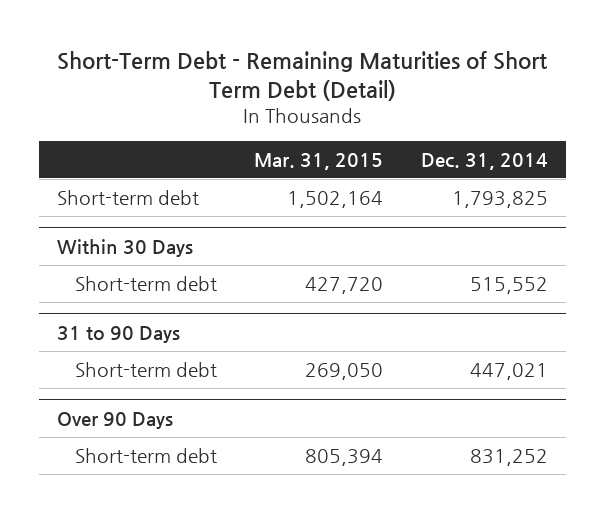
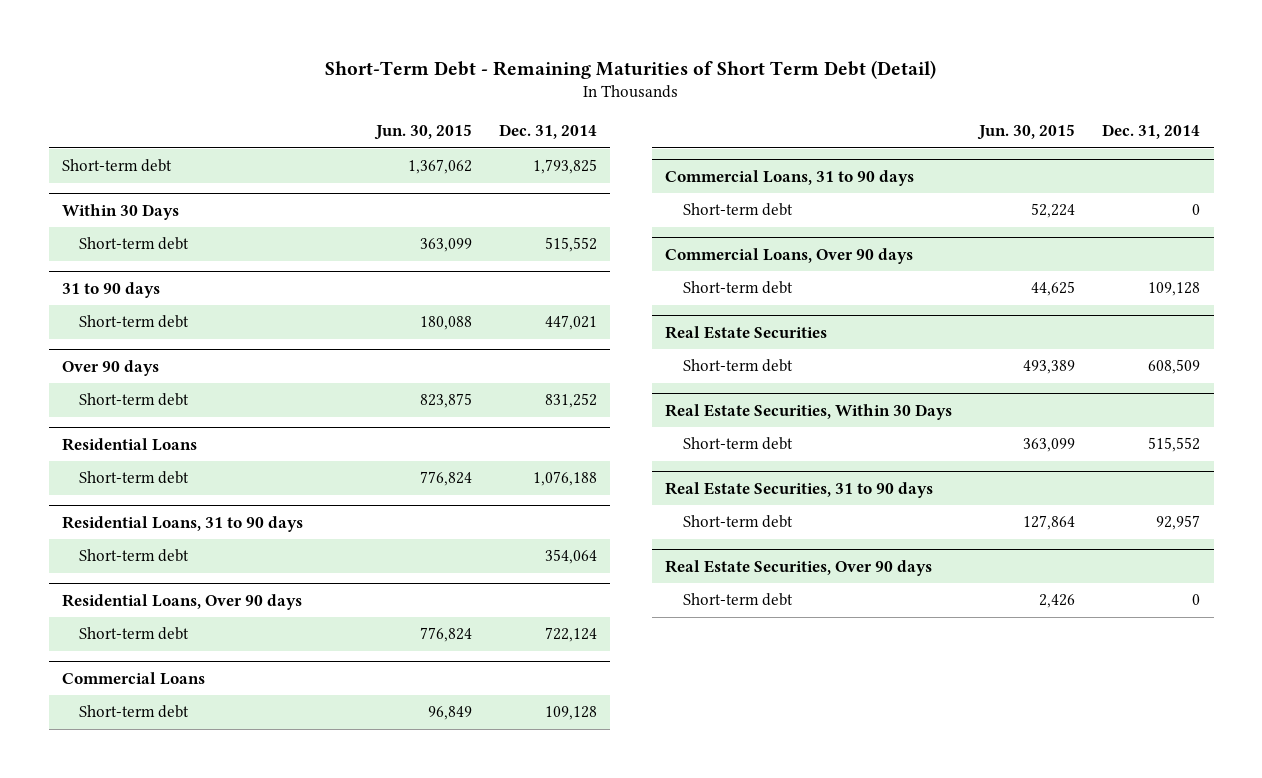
- | Mar. 31, 2015 | Dec. 31, 2014
+ | Jun. 30, 2015 | Dec. 31, 2014
- 31 to 90 Days
+ 31 to 90 days
- Over 90 Days
+ Over 90 days
+ Residential Loans
+ Short-term debt | 776,824 | 1,076,188
+ Residential Loans, 31 to 90 days
+ Short-term debt | | 354,064
+ Residential Loans, Over 90 days
+ Short-term debt | 776,824 | 722,124
+ Commercial Loans
+ Short-term debt | 96,849 | 109,128
+ Commercial Loans, 31 to 90 days
+ Short-term debt | 52,224 | 0
+ Commercial Loans, Over 90 days
+ Short-term debt | 44,625 | 109,128
+ Real Estate Securities
+ Short-term debt | 493,389 | 608,509
+ Real Estate Securities, Within 30 Days
+ Short-term debt | 363,099 | 515,552
+ Real Estate Securities, 31 to 90 days
+ Short-term debt | 127,864 | 92,957
+ Real Estate Securities, Over 90 days
+ Short-term debt | 2,426 | 0

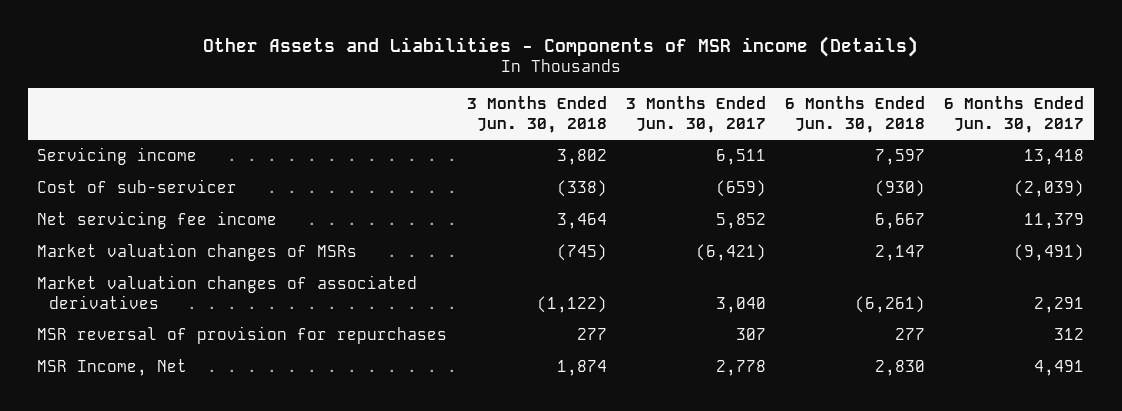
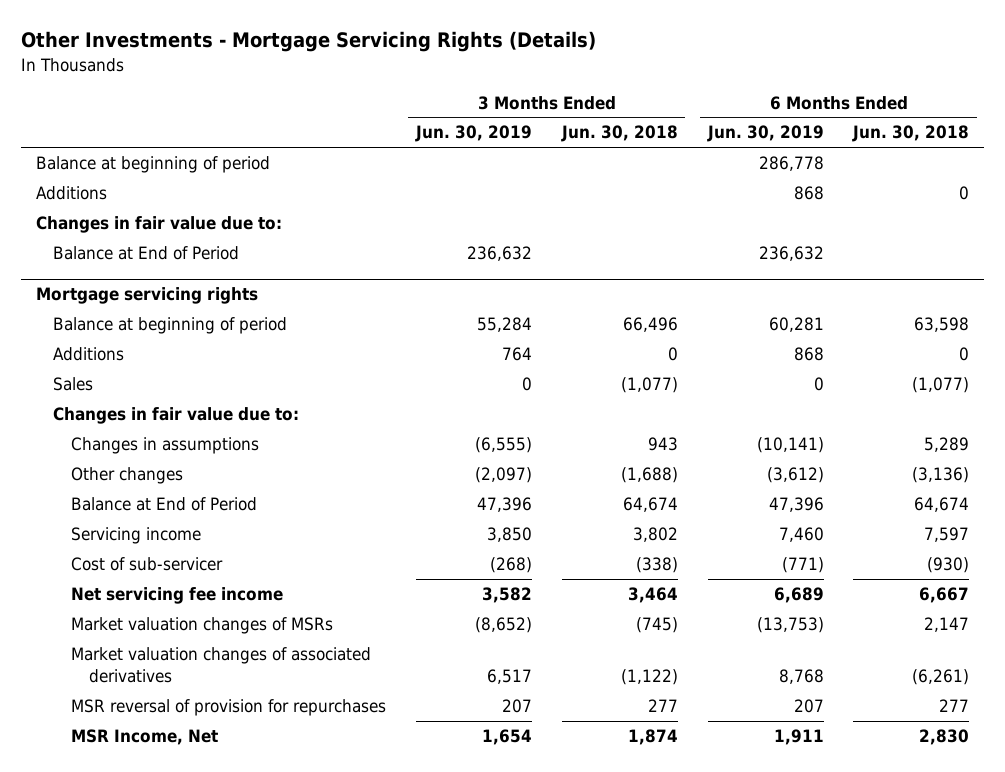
- Other Assets and Liabilities - Components of MSR income (Details)
+ Other Investments - Mortgage Servicing Rights (Details)
- | 3 Months Ended Jun. 30, 2018 | 3 Months Ended Jun. 30, 2017 | 6 Months Ended Jun. 30, 2018 | 6 Months Ended Jun. 30, 2017
+ | 3 Months Ended Jun. 30, 2019 | 3 Months Ended Jun. 30, 2018 | 6 Months Ended Jun. 30, 2019 | 6 Months Ended Jun. 30, 2018
+ Balance at beginning of period | | | 286,778 |
+ Additions | | | 868 | 0
+ Changes in fair value due to:
+ Balance at End of Period | 236,632 | | 236,632 |
+ Mortgage servicing rights
+ Balance at beginning of period | 55,284 | 66,496 | 60,281 | 63,598
+ Additions | 764 | 0 | 868 | 0
+ Sales | 0 | (1,077) | 0 | (1,077)
+ Changes in fair value due to:
+ Changes in assumptions | (6,555) | 943 | (10,141) | 5,289
+ Other changes | (2,097) | (1,688) | (3,612) | (3,136)
+ Balance at End of Period | 47,396 | 64,674 | 47,396 | 64,674

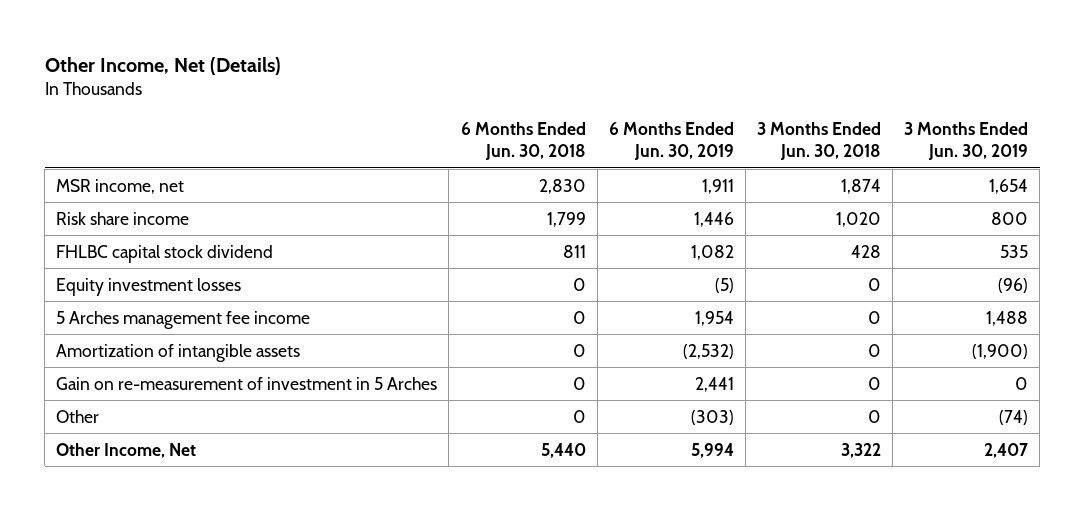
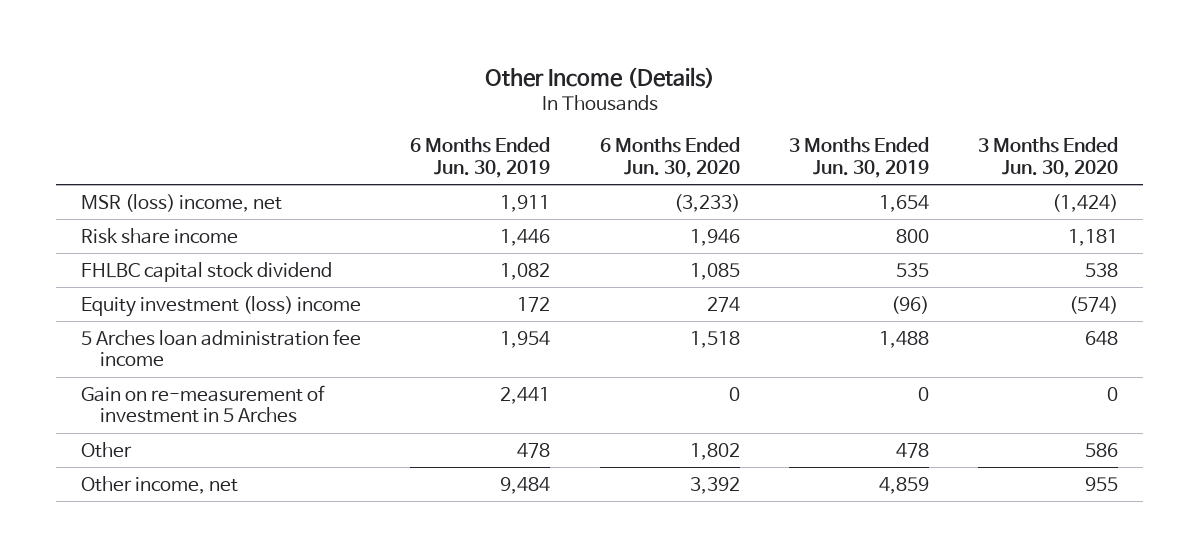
- Other Income, Net (Details)
+ Other Income (Details)
- | 6 Months Ended Jun. 30, 2018 | 6 Months Ended Jun. 30, 2019 | 3 Months Ended Jun. 30, 2018 | 3 Months Ended Jun. 30, 2019
+ | 6 Months Ended Jun. 30, 2019 | 6 Months Ended Jun. 30, 2020 | 3 Months Ended Jun. 30, 2019 | 3 Months Ended Jun. 30, 2020
- MSR income, net | 2,830 | 1,911 | 1,874 | 1,654
+ MSR (loss) income, net | 1,911 | (3,233) | 1,654 | (1,424)
- Equity investment losses | 0 | (5) | 0 | (96)
- 5 Arches management fee income | 0 | 1,954 | 0 | 1,488
- Amortization of intangible assets | 0 | (2,532) | 0 | (1,900)
+ Equity investment (loss) income | 172 | 274 | (96) | (574)
+ 5 Arches loan administration fee income | 1,954 | 1,518 | 1,488 | 648
- Other | 0 | (303) | 0 | (74)
- Other Income, Net | 5,440 | 5,994 | 3,322 | 2,407
+ Other | 478 | 1,802 | 478 | 586
+ Other income, net | 9,484 | 3,392 | 4,859 | 955

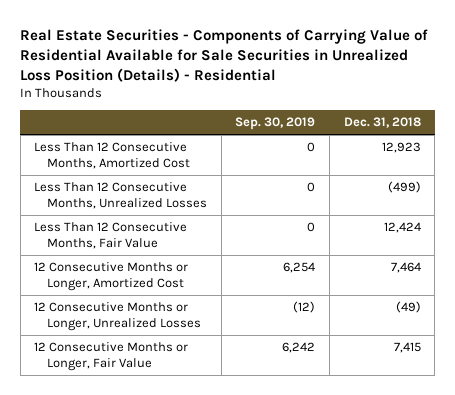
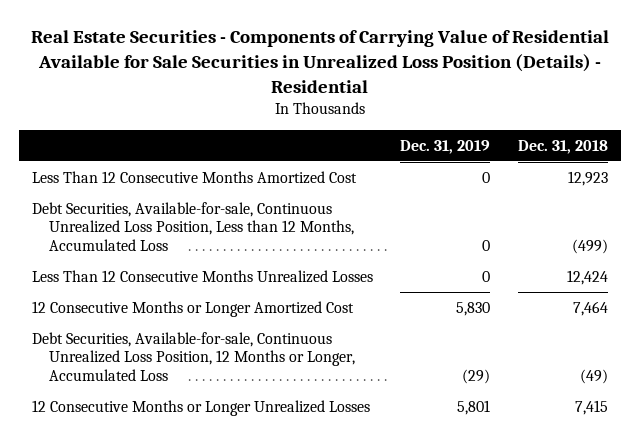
- | Sep. 30, 2019 | Dec. 31, 2018
+ | Dec. 31, 2019 | Dec. 31, 2018
- Less Than 12 Consecutive Months, Amortized Cost | 0 | 12,923
- Less Than 12 Consecutive Months, Unrealized Losses | 0 | (499)
- Less Than 12 Consecutive Months, Fair Value | 0 | 12,424
- 12 Consecutive Months or Longer, Amortized Cost | 6,254 | 7,464
- 12 Consecutive Months or Longer, Unrealized Losses | (12) | (49)
- 12 Consecutive Months or Longer, Fair Value | 6,242 | 7,415
+ Less Than 12 Consecutive Months Amortized Cost | 0 | 12,923
+ Debt Securities, Available-for-sale, Continuous Unrealized Loss Position, Less than 12 Months, Accumulated Loss | 0 | (499)
+ Less Than 12 Consecutive Months Unrealized Losses | 0 | 12,424
+ 12 Consecutive Months or Longer Amortized Cost | 5,830 | 7,464
+ Debt Securities, Available-for-sale, Continuous Unrealized Loss Position, 12 Months or Longer, Accumulated Loss | (29) | (49)
+ 12 Consecutive Months or Longer Unrealized Losses | 5,801 | 7,415

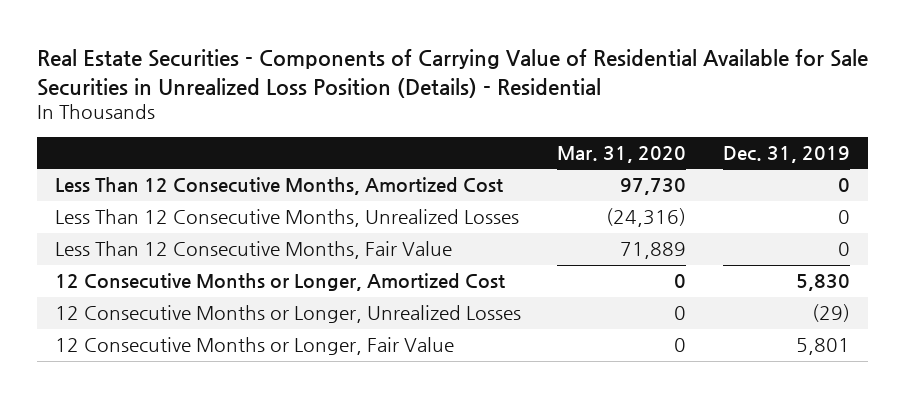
- | Dec. 31, 2019 | Dec. 31, 2018
+ | Mar. 31, 2020 | Dec. 31, 2019
- Less Than 12 Consecutive Months Amortized Cost | 0 | 12,923
- Debt Securities, Available-for-sale, Continuous Unrealized Loss Position, Less than 12 Months, Accumulated Loss | 0 | (499)
- Less Than 12 Consecutive Months Unrealized Losses | 0 | 12,424
- 12 Consecutive Months or Longer Amortized Cost | 5,830 | 7,464
- Debt Securities, Available-for-sale, Continuous Unrealized Loss Position, 12 Months or Longer, Accumulated Loss | (29) | (49)
- 12 Consecutive Months or Longer Unrealized Losses | 5,801 | 7,415
+ Less Than 12 Consecutive Months, Amortized Cost | 97,730 | 0
+ Less Than 12 Consecutive Months, Unrealized Losses | (24,316) | 0
+ Less Than 12 Consecutive Months, Fair Value | 71,889 | 0
+ 12 Consecutive Months or Longer, Amortized Cost | 0 | 5,830
+ 12 Consecutive Months or Longer, Unrealized Losses | 0 | (29)
+ 12 Consecutive Months or Longer, Fair Value | 0 | 5,801

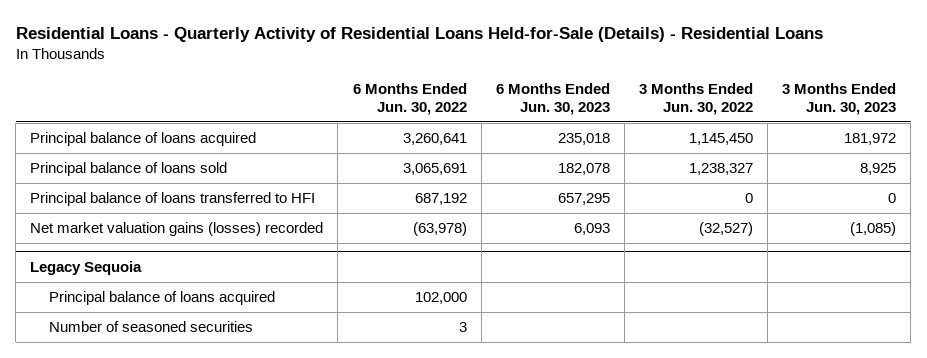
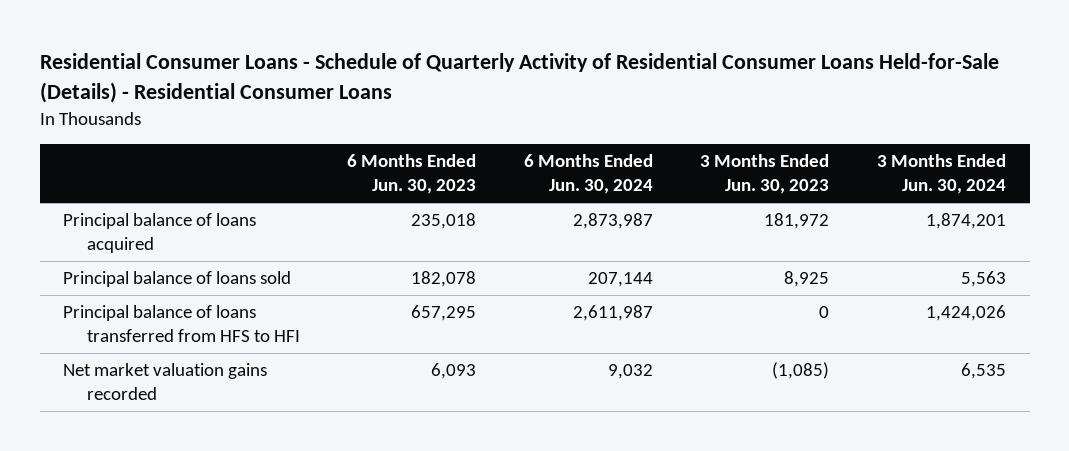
- Residential Loans - Quarterly Activity of Residential Loans Held-for-Sale (Details) - Residential Loans
+ Residential Consumer Loans - Schedule of Quarterly Activity of Residential Consumer Loans Held-for-Sale (Details) - Residential Consumer Loans
- | 6 Months Ended Jun. 30, 2022 | 6 Months Ended Jun. 30, 2023 | 3 Months Ended Jun. 30, 2022 | 3 Months Ended Jun. 30, 2023
+ | 6 Months Ended Jun. 30, 2023 | 6 Months Ended Jun. 30, 2024 | 3 Months Ended Jun. 30, 2023 | 3 Months Ended Jun. 30, 2024
- Principal balance of loans transferred to HFI | 687,192 | 657,295 | 0 | 0
- Net market valuation gains (losses) recorded | (63,978) | 6,093 | (32,527) | (1,085)
- Legacy Sequoia
- Principal balance of loans acquired | 102,000 | | |
- Number of seasoned securities | 3 | | |
+ Principal balance of loans transferred from HFS to HFI | 657,295 | 2,611,987 | 0 | 1,424,026
+ Net market valuation gains recorded | 6,093 | 9,032 | (1,085) | 6,535

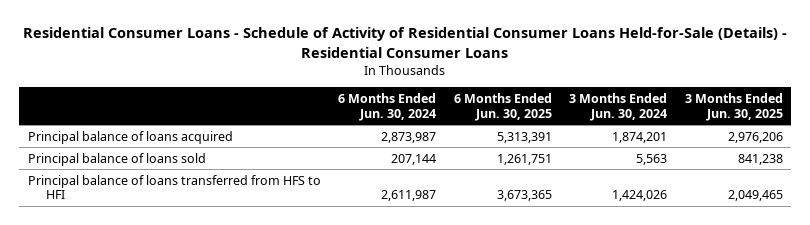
- Residential Consumer Loans - Schedule of Quarterly Activity of Residential Consumer Loans Held-for-Sale (Details) - Residential Consumer Loans
+ Residential Consumer Loans - Schedule of Activity of Residential Consumer Loans Held-for-Sale (Details) - Residential Consumer Loans
- | 6 Months Ended Jun. 30, 2023 | 6 Months Ended Jun. 30, 2024 | 3 Months Ended Jun. 30, 2023 | 3 Months Ended Jun. 30, 2024
+ | 6 Months Ended Jun. 30, 2024 | 6 Months Ended Jun. 30, 2025 | 3 Months Ended Jun. 30, 2024 | 3 Months Ended Jun. 30, 2025
- Net market valuation gains recorded | 6,093 | 9,032 | (1,085) | 6,535

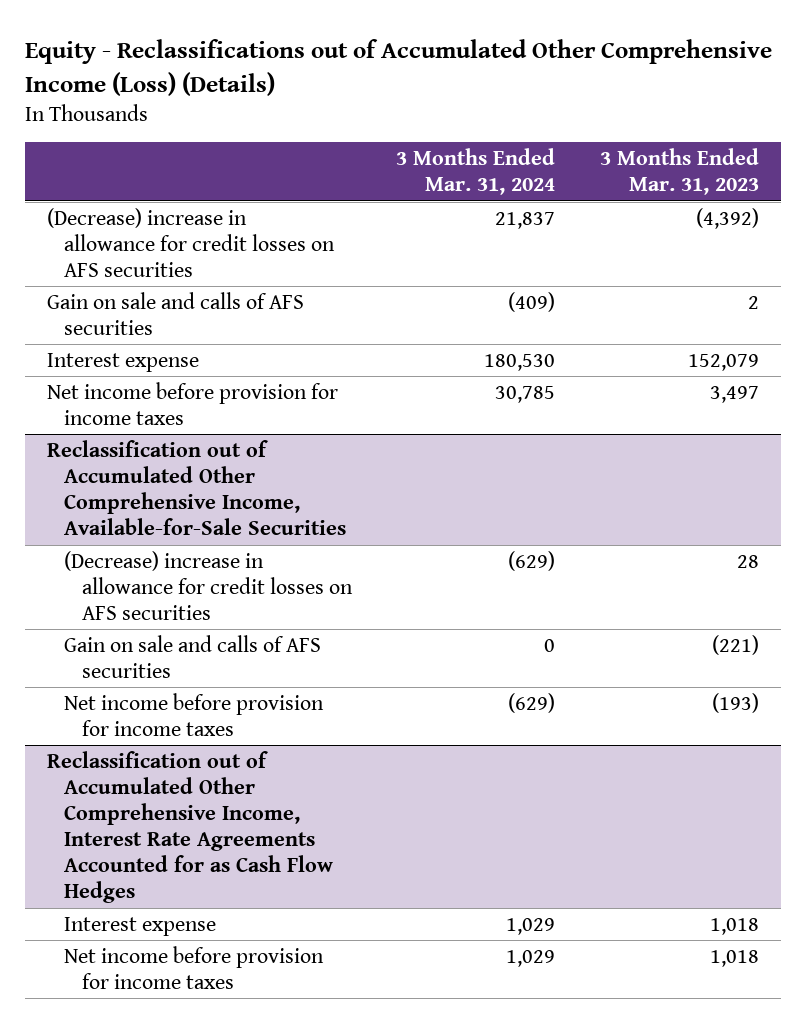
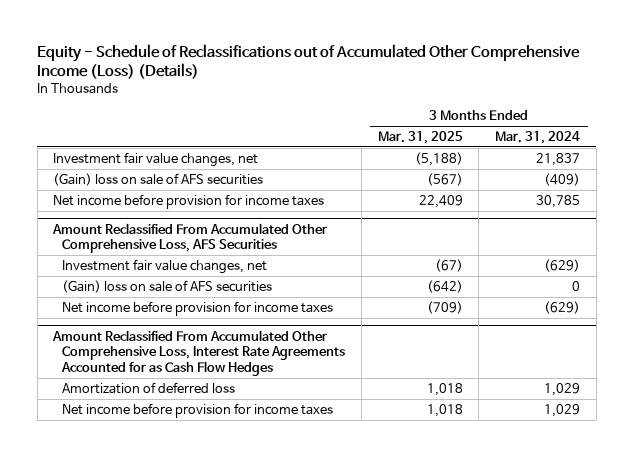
- Equity - Reclassifications out of Accumulated Other Comprehensive Income (Loss) (Details)
+ Equity - Schedule of Reclassifications out of Accumulated Other Comprehensive Income (Loss) (Details)
- | 3 Months Ended Mar. 31, 2024 | 3 Months Ended Mar. 31, 2023
+ | 3 Months Ended Mar. 31, 2025 | 3 Months Ended Mar. 31, 2024
- (Decrease) increase in allowance for credit losses on AFS securities | 21,837 | (4,392)
- Gain on sale and calls of AFS securities | (409) | 2
- Interest expense | 180,530 | 152,079
+ Investment fair value changes, net | (5,188) | 21,837
+ (Gain) loss on sale of AFS securities | (567) | (409)
- Reclassification out of Accumulated Other Comprehensive Income, Available-for-Sale Securities
- (Decrease) increase in allowance for credit losses on AFS securities | (629) | 28
- Gain on sale and calls of AFS securities | 0 | (221)
+ Amount Reclassified From Accumulated Other Comprehensive Loss, AFS Securities
+ Investment fair value changes, net | (67) | (629)
+ (Gain) loss on sale of AFS securities | (642) | 0
- Reclassification out of Accumulated Other Comprehensive Income, Interest Rate Agreements Accounted for as Cash Flow Hedges
- Interest expense | 1,029 | 1,018
+ Amount Reclassified From Accumulated Other Comprehensive Loss, Interest Rate Agreements Accounted for as Cash Flow Hedges
+ Amortization of deferred loss | 1,018 | 1,029

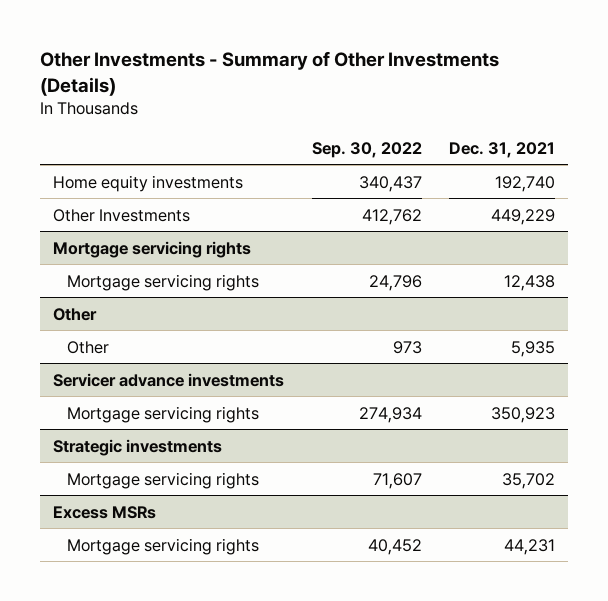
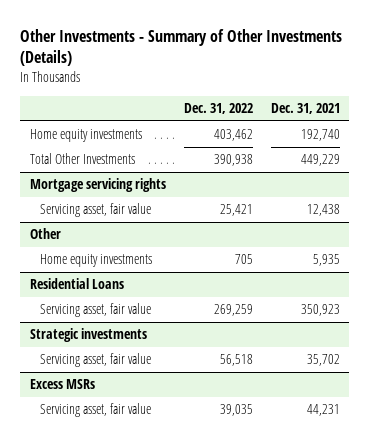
- | Sep. 30, 2022 | Dec. 31, 2021
+ | Dec. 31, 2022 | Dec. 31, 2021
- Other Investments | 412,762 | 449,229
+ Total Other Investments | 390,938 | 449,229
@ Mortgage servicing rights
- Mortgage servicing rights | 24,796 | 12,438
+ Servicing asset, fair value | 25,421 | 12,438
@ Other
- Other | 973 | 5,935
- Servicer advance investments
- Mortgage servicing rights | 274,934 | 350,923
@ Other
+ Home equity investments | 705 | 5,935
+ Residential Loans
+ Servicing asset, fair value | 269,259 | 350,923
@ Strategic investments
- Mortgage servicing rights | 71,607 | 35,702
+ Servicing asset, fair value | 56,518 | 35,702
@ Excess MSRs
- Mortgage servicing rights | 40,452 | 44,231
+ Servicing asset, fair value | 39,035 | 44,231

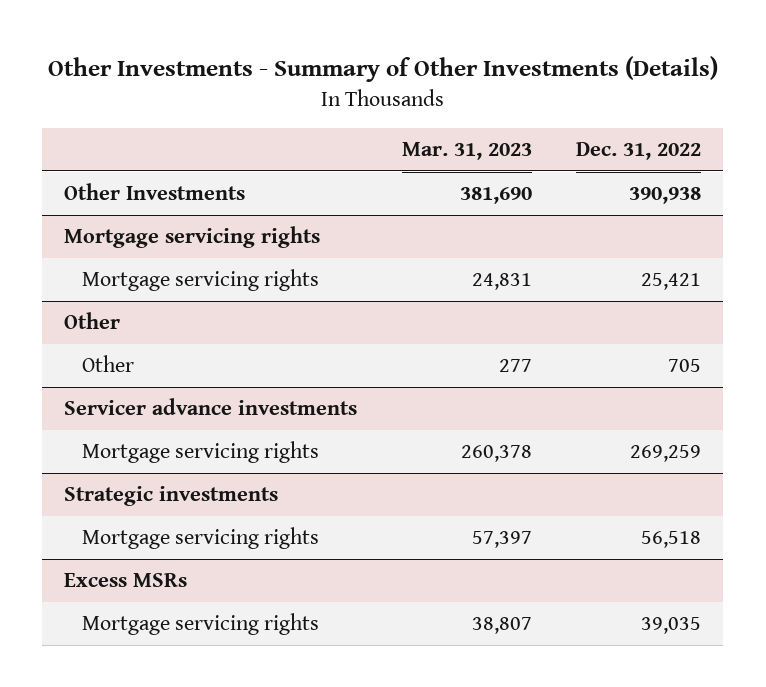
- | Dec. 31, 2022 | Dec. 31, 2021
+ | Mar. 31, 2023 | Dec. 31, 2022
- Home equity investments | 403,462 | 192,740
- Total Other Investments | 390,938 | 449,229
+ Other Investments | 381,690 | 390,938
@ Mortgage servicing rights
- Servicing asset, fair value | 25,421 | 12,438
+ Mortgage servicing rights | 24,831 | 25,421
@ Other
- Home equity investments | 705 | 5,935
- Residential Loans
- Servicing asset, fair value | 269,259 | 350,923
@ Other
+ Other | 277 | 705
+ Servicer advance investments
+ Mortgage servicing rights | 260,378 | 269,259
@ Strategic investments
- Servicing asset, fair value | 56,518 | 35,702
+ Mortgage servicing rights | 57,397 | 56,518
@ Excess MSRs
- Servicing asset, fair value | 39,035 | 44,231
+ Mortgage servicing rights | 38,807 | 39,035

